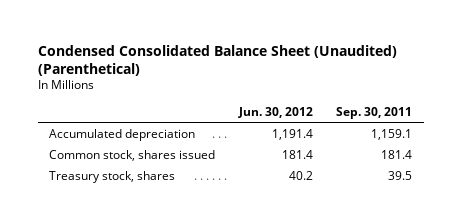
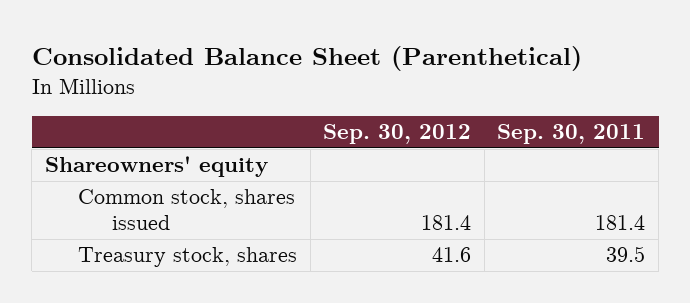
- Condensed Consolidated Balance Sheet (Unaudited) (Parenthetical)
+ Consolidated Balance Sheet (Parenthetical)
- | Jun. 30, 2012 | Sep. 30, 2011
+ | Sep. 30, 2012 | Sep. 30, 2011
- Accumulated depreciation | 1,191.4 | 1,159.1
+ Shareowners' equity

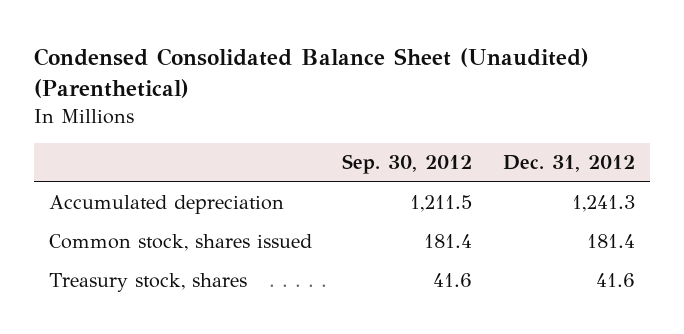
- Consolidated Balance Sheet (Parenthetical)
+ Condensed Consolidated Balance Sheet (Unaudited) (Parenthetical)
- | Sep. 30, 2012 | Sep. 30, 2011
+ | Sep. 30, 2012 | Dec. 31, 2012
- Shareowners' equity
+ Accumulated depreciation | 1,211.5 | 1,241.3

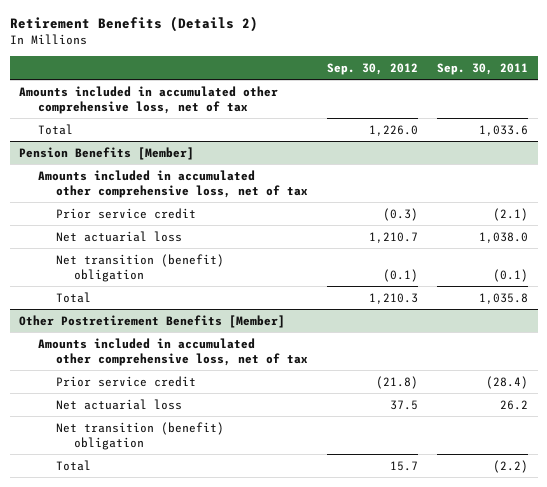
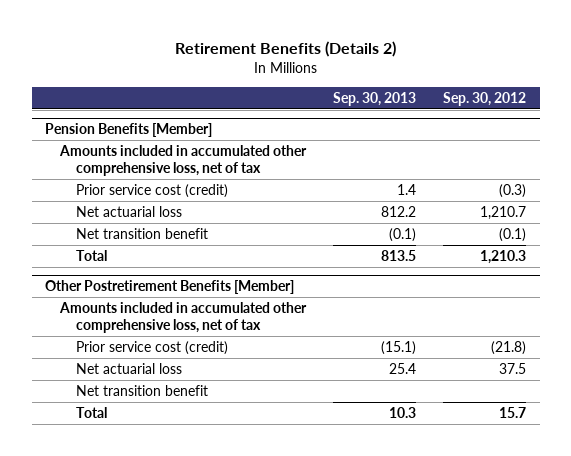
- | Sep. 30, 2012 | Sep. 30, 2011
+ | Sep. 30, 2013 | Sep. 30, 2012
- Amounts included in accumulated other comprehensive loss, net of tax
- Total | 1,226.0 | 1,033.6
@ Pension Benefits [Member]
- Prior service credit | (0.3) | (2.1)
+ Prior service cost (credit) | 1.4 | (0.3)
- Net transition (benefit) obligation | (0.1) | (0.1)
+ Net transition benefit | (0.1) | (0.1)
@ Other Postretirement Benefits [Member]
- Prior service credit | (21.8) | (28.4)
+ Prior service cost (credit) | (15.1) | (21.8)
- Net transition (benefit) obligation
+ Net transition benefit

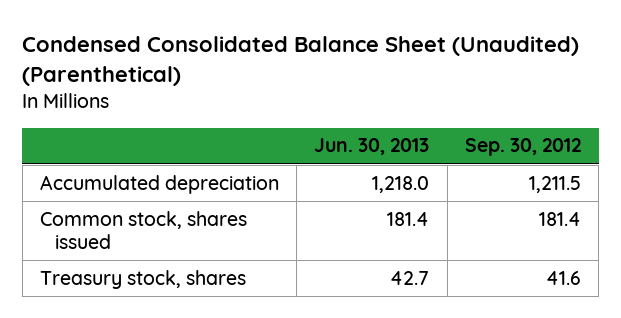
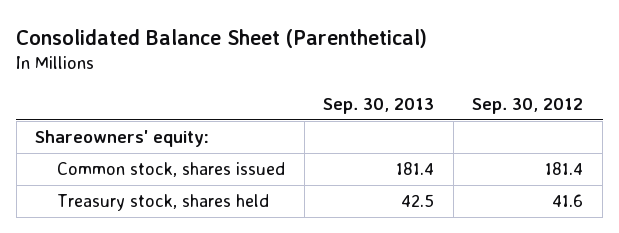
- Condensed Consolidated Balance Sheet (Unaudited) (Parenthetical)
+ Consolidated Balance Sheet (Parenthetical)
- | Jun. 30, 2013 | Sep. 30, 2012
+ | Sep. 30, 2013 | Sep. 30, 2012
- Accumulated depreciation | 1,218.0 | 1,211.5
+ Shareowners' equity:
- Treasury stock, shares | 42.7 | 41.6
+ Treasury stock, shares held | 42.5 | 41.6

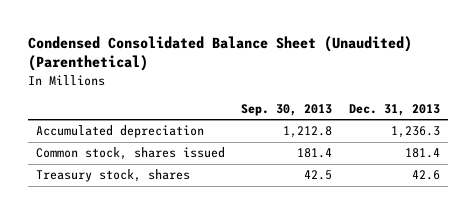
- Consolidated Balance Sheet (Parenthetical)
+ Condensed Consolidated Balance Sheet (Unaudited) (Parenthetical)
- | Sep. 30, 2013 | Sep. 30, 2012
+ | Sep. 30, 2013 | Dec. 31, 2013
- Shareowners' equity:
+ Accumulated depreciation | 1,212.8 | 1,236.3
- Treasury stock, shares held | 42.5 | 41.6
+ Treasury stock, shares | 42.5 | 42.6

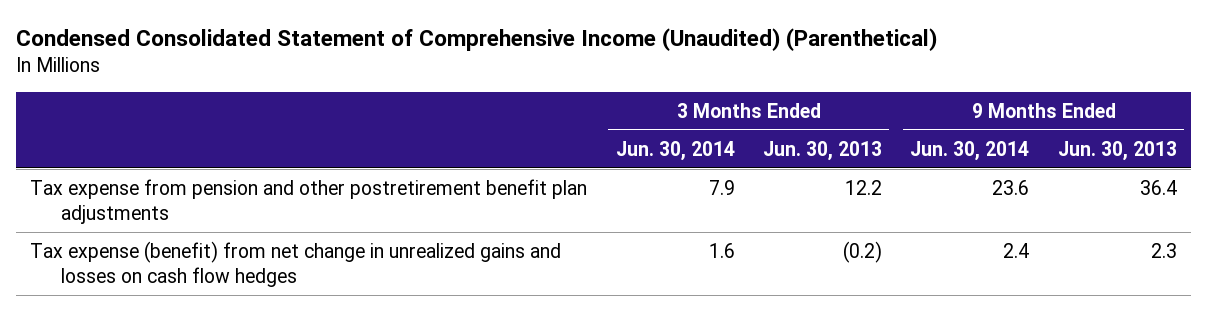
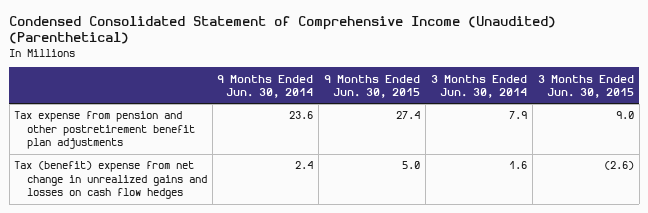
- | 3 Months Ended Jun. 30, 2014 | 3 Months Ended Jun. 30, 2013 | 9 Months Ended Jun. 30, 2014 | 9 Months Ended Jun. 30, 2013
+ | 9 Months Ended Jun. 30, 2014 | 9 Months Ended Jun. 30, 2015 | 3 Months Ended Jun. 30, 2014 | 3 Months Ended Jun. 30, 2015
- Tax expense (benefit) from net change in unrealized gains and losses on cash flow hedges | 1.6 | (0.2) | 2.4 | 2.3
+ Tax (benefit) expense from net change in unrealized gains and losses on cash flow hedges | 2.4 | 5.0 | 1.6 | (2.6)

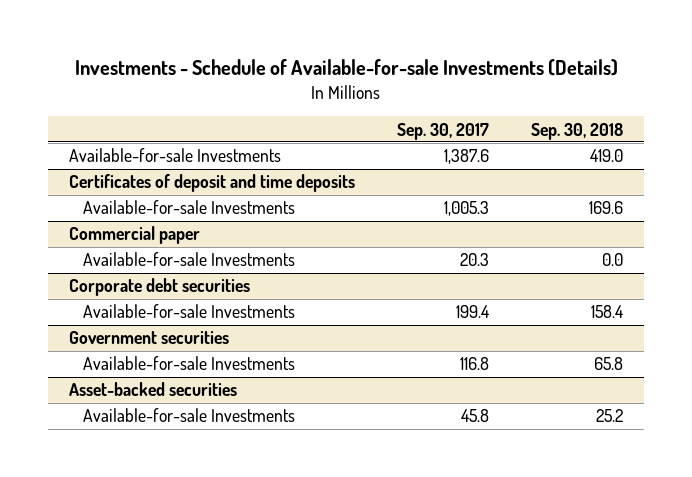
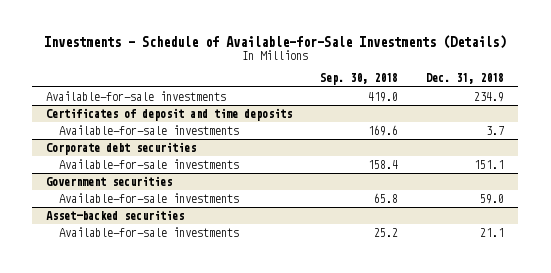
- Investments - Schedule of Available-for-sale Investments (Details)
+ Investments - Schedule of Available-for-Sale Investments (Details)
- | Sep. 30, 2017 | Sep. 30, 2018
+ | Sep. 30, 2018 | Dec. 31, 2018
- Available-for-sale Investments | 1,387.6 | 419.0
+ Available-for-sale investments | 419.0 | 234.9
@ Certificates of deposit and time deposits
- Available-for-sale Investments | 1,005.3 | 169.6
- Commercial paper
- Available-for-sale Investments | 20.3 | 0.0
@ Certificates of deposit and time deposits
+ Available-for-sale investments | 169.6 | 3.7
@ Corporate debt securities
- Available-for-sale Investments | 199.4 | 158.4
+ Available-for-sale investments | 158.4 | 151.1
@ Government securities
- Available-for-sale Investments | 116.8 | 65.8
+ Available-for-sale investments | 65.8 | 59.0
@ Asset-backed securities
- Available-for-sale Investments | 45.8 | 25.2
+ Available-for-sale investments | 25.2 | 21.1

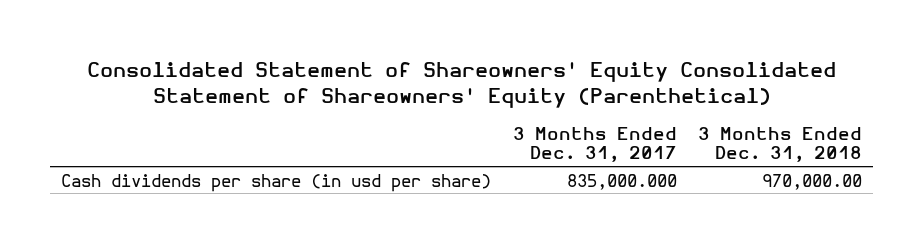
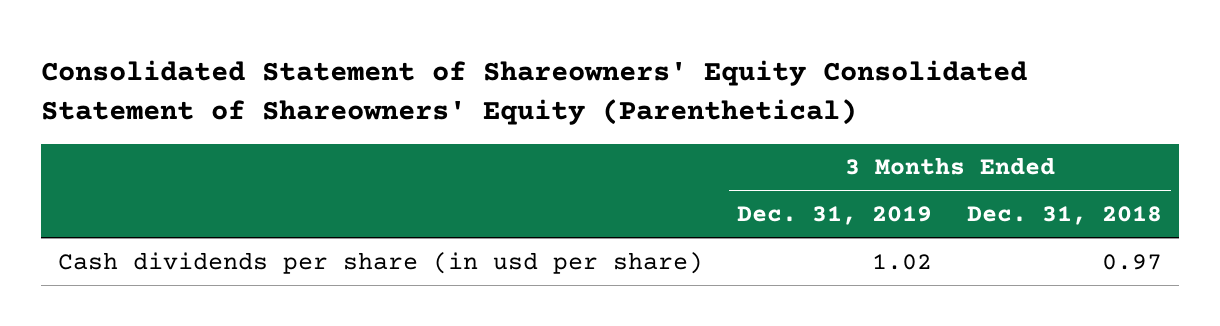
- | 3 Months Ended Dec. 31, 2017 | 3 Months Ended Dec. 31, 2018
+ | 3 Months Ended Dec. 31, 2019 | 3 Months Ended Dec. 31, 2018
- Cash dividends per share (in usd per share) | 835,000.000 | 970,000.00
+ Cash dividends per share (in usd per share) | 1.02 | 0.97

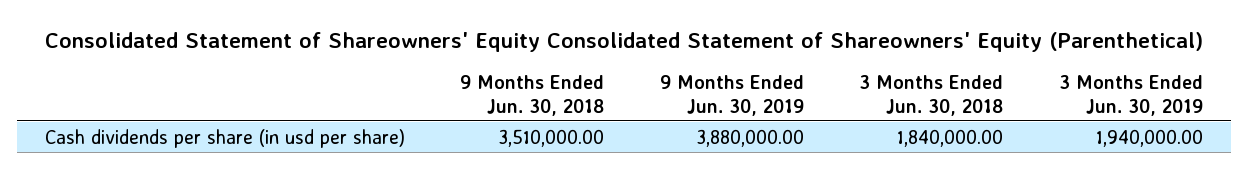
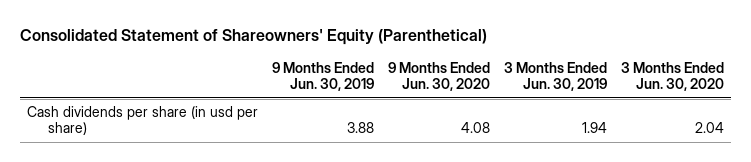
- Consolidated Statement of Shareowners' Equity Consolidated Statement of Shareowners' Equity (Parenthetical)
+ Consolidated Statement of Shareowners' Equity (Parenthetical)
- | 9 Months Ended Jun. 30, 2018 | 9 Months Ended Jun. 30, 2019 | 3 Months Ended Jun. 30, 2018 | 3 Months Ended Jun. 30, 2019
+ | 9 Months Ended Jun. 30, 2019 | 9 Months Ended Jun. 30, 2020 | 3 Months Ended Jun. 30, 2019 | 3 Months Ended Jun. 30, 2020
- Cash dividends per share (in usd per share) | 3,510,000.00 | 3,880,000.00 | 1,840,000.00 | 1,940,000.00
+ Cash dividends per share (in usd per share) | 3.88 | 4.08 | 1.94 | 2.04

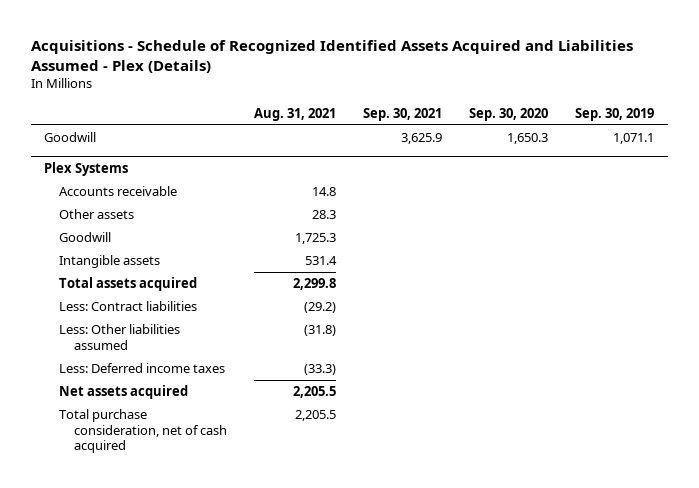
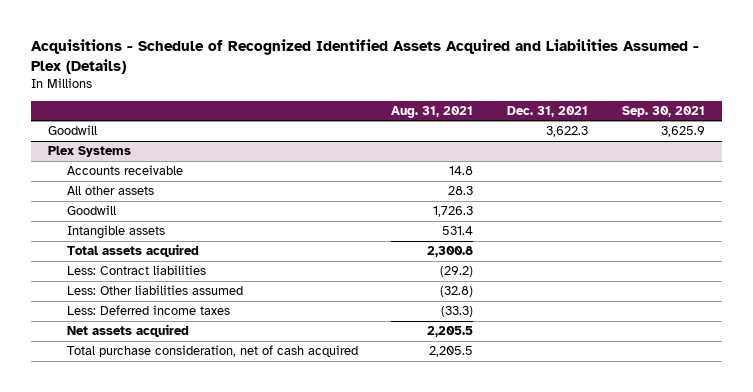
- | Aug. 31, 2021 | Sep. 30, 2021 | Sep. 30, 2020 | Sep. 30, 2019
+ | Aug. 31, 2021 | Dec. 31, 2021 | Sep. 30, 2021
@ Plex Systems
- Other assets | 28.3 | | |
- Goodwill | 1,725.3 | | |
+ All other assets | 28.3 | |
+ Goodwill | 1,726.3 | |
- Total assets acquired | 2,299.8 | | |
+ Total assets acquired | 2,300.8 | |
- Less: Other liabilities assumed | (31.8) | | |
+ Less: Other liabilities assumed | (32.8) | |

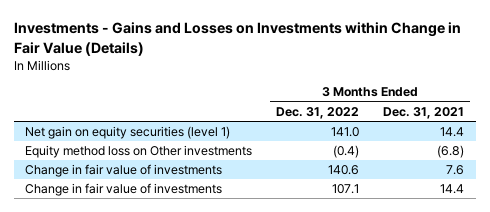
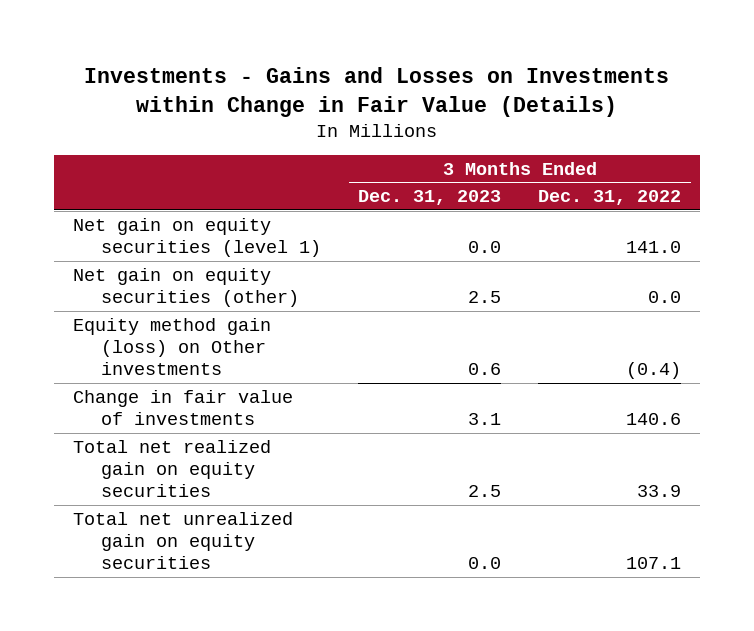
- | 3 Months Ended Dec. 31, 2022 | 3 Months Ended Dec. 31, 2021
+ | 3 Months Ended Dec. 31, 2023 | 3 Months Ended Dec. 31, 2022
- Equity method loss on Other investments | (0.4) | (6.8)
+ Net gain on equity securities (other) | 2.5 | 0.0
+ Equity method gain (loss) on Other investments | 0.6 | (0.4)
- Change in fair value of investments | 107.1 | 14.4
+ Total net realized gain on equity securities | 2.5 | 33.9
+ Total net unrealized gain on equity securities | 0.0 | 107.1

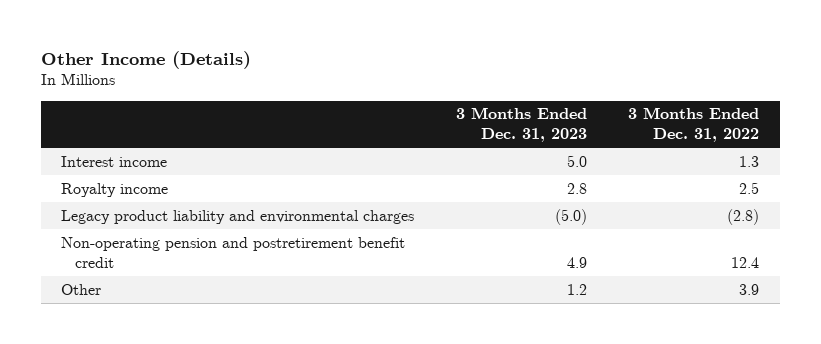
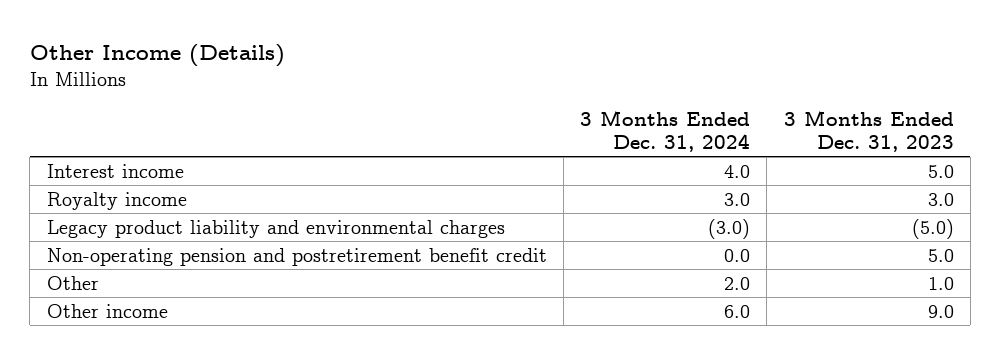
- | 3 Months Ended Dec. 31, 2023 | 3 Months Ended Dec. 31, 2022
+ | 3 Months Ended Dec. 31, 2024 | 3 Months Ended Dec. 31, 2023
- Royalty income | 2.8 | 2.5
+ Royalty income | 3.0 | 3.0
- Non-operating pension and postretirement benefit credit | 4.9 | 12.4
- Other | 1.2 | 3.9
+ Non-operating pension and postretirement benefit credit | 0.0 | 5.0
+ Other | 2.0 | 1.0
+ Other income | 6.0 | 9.0

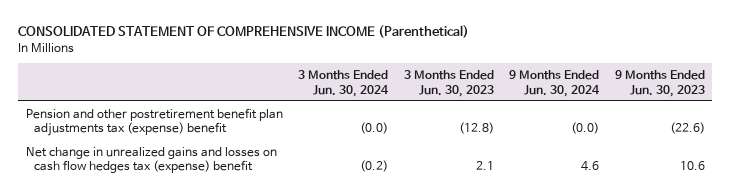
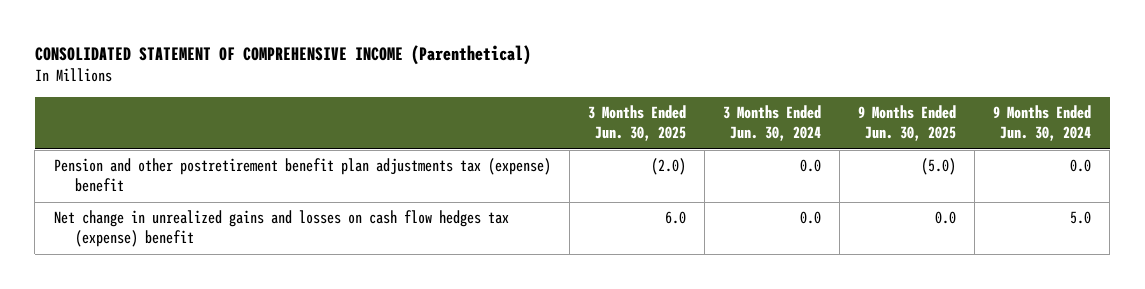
- | 3 Months Ended Jun. 30, 2024 | 3 Months Ended Jun. 30, 2023 | 9 Months Ended Jun. 30, 2024 | 9 Months Ended Jun. 30, 2023
+ | 3 Months Ended Jun. 30, 2025 | 3 Months Ended Jun. 30, 2024 | 9 Months Ended Jun. 30, 2025 | 9 Months Ended Jun. 30, 2024
- Pension and other postretirement benefit plan adjustments tax (expense) benefit | (0.0) | (12.8) | (0.0) | (22.6)
- Net change in unrealized gains and losses on cash flow hedges tax (expense) benefit | (0.2) | 2.1 | 4.6 | 10.6
+ Pension and other postretirement benefit plan adjustments tax (expense) benefit | (2.0) | 0.0 | (5.0) | 0.0
+ Net change in unrealized gains and losses on cash flow hedges tax (expense) benefit | 6.0 | 0.0 | 0.0 | 5.0

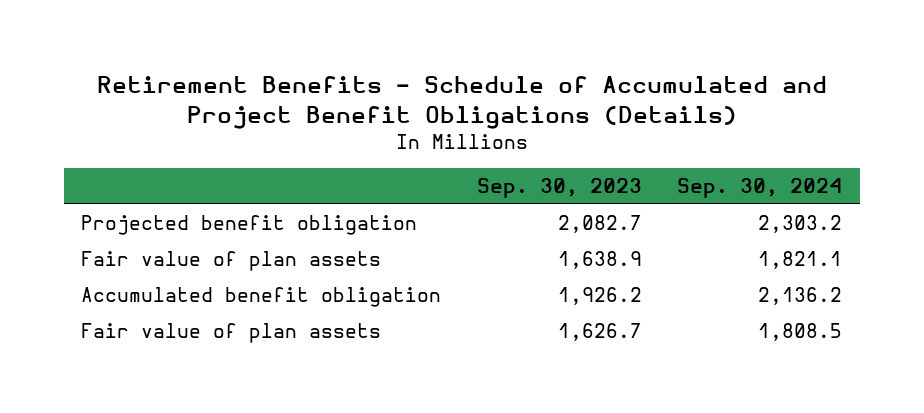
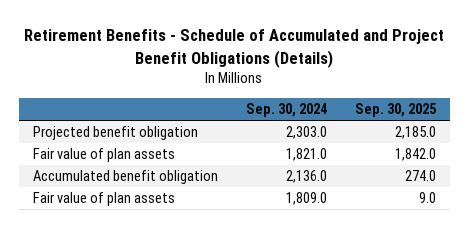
- | Sep. 30, 2023 | Sep. 30, 2024
+ | Sep. 30, 2024 | Sep. 30, 2025
- Projected benefit obligation | 2,082.7 | 2,303.2
- Fair value of plan assets | 1,638.9 | 1,821.1
- Accumulated benefit obligation | 1,926.2 | 2,136.2
- Fair value of plan assets | 1,626.7 | 1,808.5
+ Projected benefit obligation | 2,303.0 | 2,185.0
+ Fair value of plan assets | 1,821.0 | 1,842.0
+ Accumulated benefit obligation | 2,136.0 | 274.0
+ Fair value of plan assets | 1,809.0 | 9.0

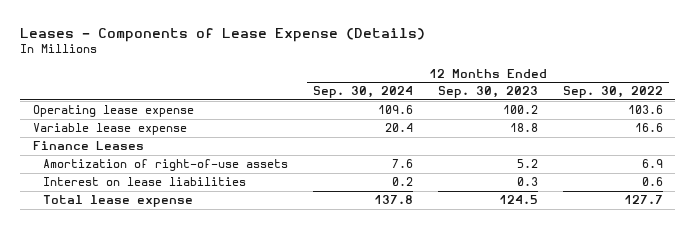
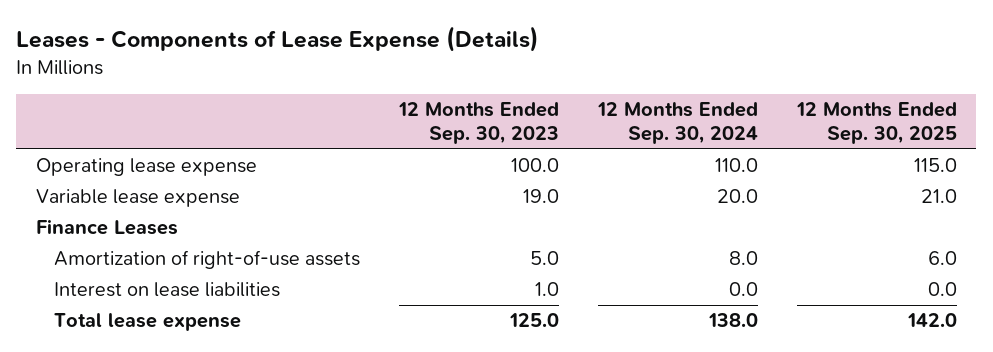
- | 12 Months Ended Sep. 30, 2024 | 12 Months Ended Sep. 30, 2023 | 12 Months Ended Sep. 30, 2022
+ | 12 Months Ended Sep. 30, 2023 | 12 Months Ended Sep. 30, 2024 | 12 Months Ended Sep. 30, 2025
- Operating lease expense | 109.6 | 100.2 | 103.6
- Variable lease expense | 20.4 | 18.8 | 16.6
+ Operating lease expense | 100.0 | 110.0 | 115.0
+ Variable lease expense | 19.0 | 20.0 | 21.0
- Amortization of right-of-use assets | 7.6 | 5.2 | 6.9
- Interest on lease liabilities | 0.2 | 0.3 | 0.6
- Total lease expense | 137.8 | 124.5 | 127.7
+ Amortization of right-of-use assets | 5.0 | 8.0 | 6.0
+ Interest on lease liabilities | 1.0 | 0.0 | 0.0
+ Total lease expense | 125.0 | 138.0 | 142.0

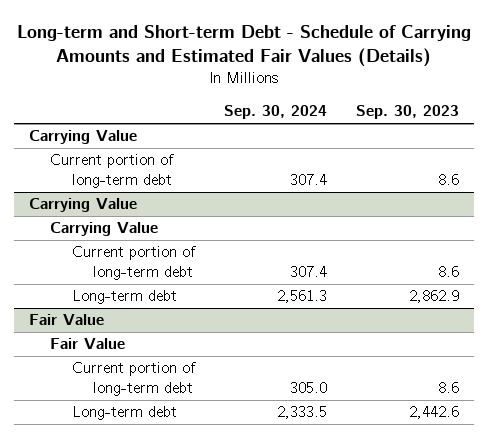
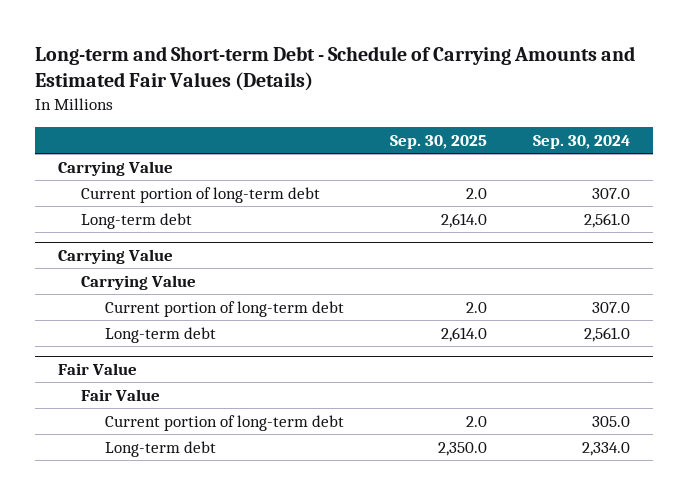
- | Sep. 30, 2024 | Sep. 30, 2023
+ | Sep. 30, 2025 | Sep. 30, 2024
- Current portion of long-term debt | 307.4 | 8.6
+ Current portion of long-term debt | 2.0 | 307.0
+ Long-term debt | 2,614.0 | 2,561.0
@ Carrying Value
- Current portion of long-term debt | 307.4 | 8.6
- Long-term debt | 2,561.3 | 2,862.9
+ Current portion of long-term debt | 2.0 | 307.0
+ Long-term debt | 2,614.0 | 2,561.0
@ Fair Value
- Long-term debt | 2,333.5 | 2,442.6
+ Long-term debt | 2,350.0 | 2,334.0

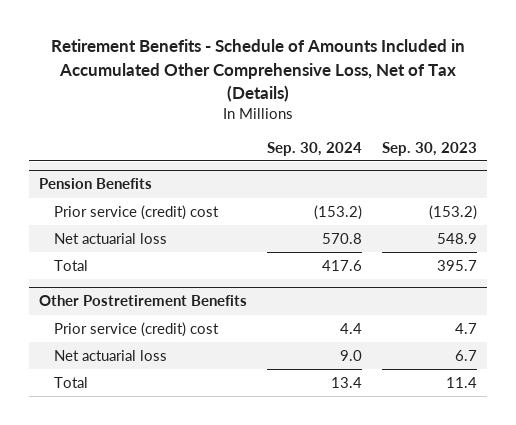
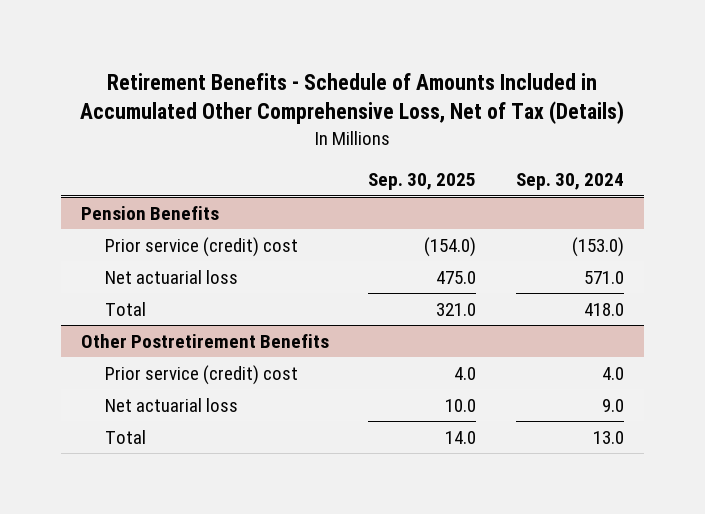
- | Sep. 30, 2024 | Sep. 30, 2023
+ | Sep. 30, 2025 | Sep. 30, 2024
@ Pension Benefits
- Prior service (credit) cost | (153.2) | (153.2)
- Net actuarial loss | 570.8 | 548.9
- Total | 417.6 | 395.7
+ Prior service (credit) cost | (154.0) | (153.0)
+ Net actuarial loss | 475.0 | 571.0
+ Total | 321.0 | 418.0
@ Other Postretirement Benefits
- Prior service (credit) cost | 4.4 | 4.7
+ Prior service (credit) cost | 4.0 | 4.0
- Total | 13.4 | 11.4
+ Total | 14.0 | 13.0

